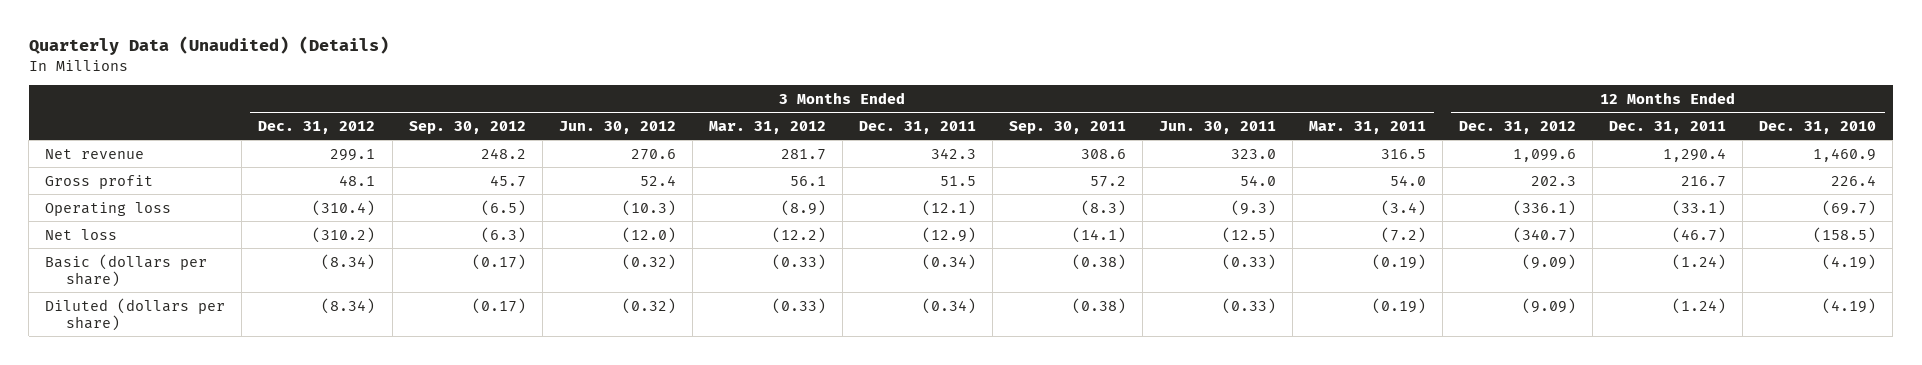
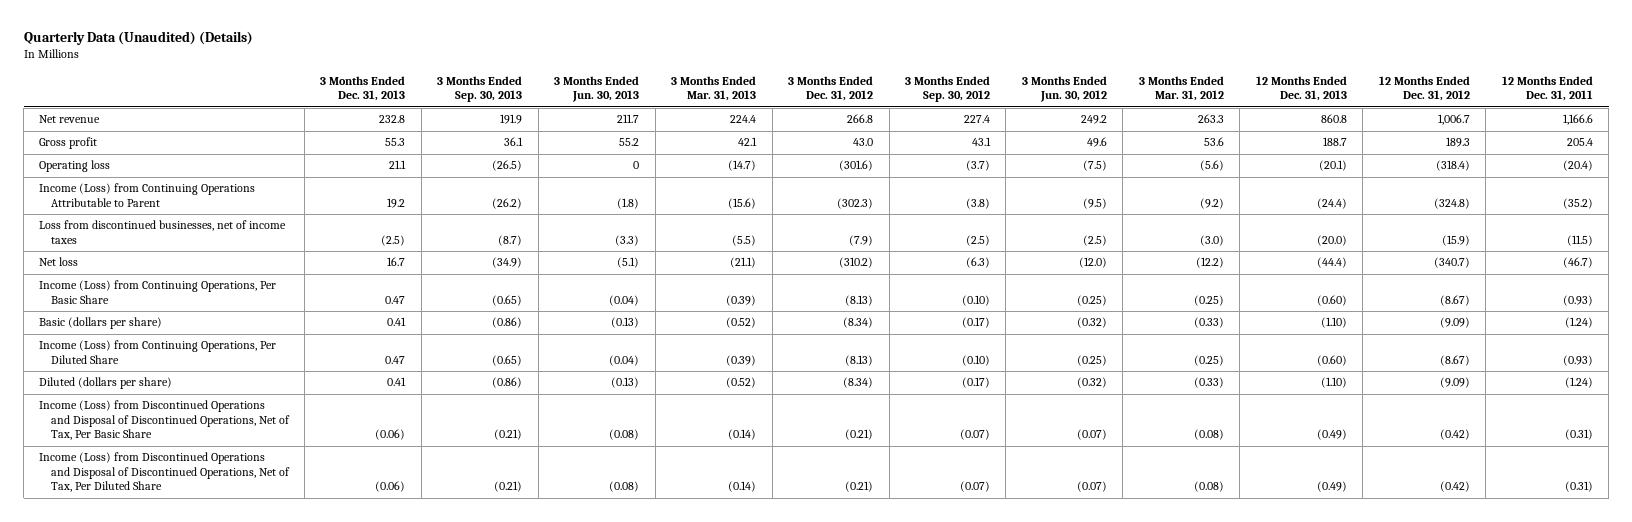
- | 3 Months Ended Dec. 31, 2012 | 3 Months Ended Sep. 30, 2012 | 3 Months Ended Jun. 30, 2012 | 3 Months Ended Mar. 31, 2012 | 3 Months Ended Dec. 31, 2011 | 3 Months Ended Sep. 30, 2011 | 3 Months Ended Jun. 30, 2011 | 3 Months Ended Mar. 31, 2011 | 12 Months Ended Dec. 31, 2012 | 12 Months Ended Dec. 31, 2011 | 12 Months Ended Dec. 31, 2010
+ | 3 Months Ended Dec. 31, 2013 | 3 Months Ended Sep. 30, 2013 | 3 Months Ended Jun. 30, 2013 | 3 Months Ended Mar. 31, 2013 | 3 Months Ended Dec. 31, 2012 | 3 Months Ended Sep. 30, 2012 | 3 Months Ended Jun. 30, 2012 | 3 Months Ended Mar. 31, 2012 | 12 Months Ended Dec. 31, 2013 | 12 Months Ended Dec. 31, 2012 | 12 Months Ended Dec. 31, 2011
- Net revenue | 299.1 | 248.2 | 270.6 | 281.7 | 342.3 | 308.6 | 323.0 | 316.5 | 1,099.6 | 1,290.4 | 1,460.9
- Gross profit | 48.1 | 45.7 | 52.4 | 56.1 | 51.5 | 57.2 | 54.0 | 54.0 | 202.3 | 216.7 | 226.4
- Operating loss | (310.4) | (6.5) | (10.3) | (8.9) | (12.1) | (8.3) | (9.3) | (3.4) | (336.1) | (33.1) | (69.7)
+ Net revenue | 232.8 | 191.9 | 211.7 | 224.4 | 266.8 | 227.4 | 249.2 | 263.3 | 860.8 | 1,006.7 | 1,166.6
+ Gross profit | 55.3 | 36.1 | 55.2 | 42.1 | 43.0 | 43.1 | 49.6 | 53.6 | 188.7 | 189.3 | 205.4
+ Operating loss | 21.1 | (26.5) | 0 | (14.7) | (301.6) | (3.7) | (7.5) | (5.6) | (20.1) | (318.4) | (20.4)
+ Income (Loss) from Continuing Operations Attributable to Parent | 19.2 | (26.2) | (1.8) | (15.6) | (302.3) | (3.8) | (9.5) | (9.2) | (24.4) | (324.8) | (35.2)
+ Loss from discontinued businesses, net of income taxes | (2.5) | (8.7) | (3.3) | (5.5) | (7.9) | (2.5) | (2.5) | (3.0) | (20.0) | (15.9) | (11.5)
+ Income (Loss) from Continuing Operations, Per Basic Share | 0.47 | (0.65) | (0.04) | (0.39) | (8.13) | (0.10) | (0.25) | (0.25) | (0.60) | (8.67) | (0.93)
+ Income (Loss) from Continuing Operations, Per Diluted Share | 0.47 | (0.65) | (0.04) | (0.39) | (8.13) | (0.10) | (0.25) | (0.25) | (0.60) | (8.67) | (0.93)
+ Income (Loss) from Discontinued Operations and Disposal of Discontinued Operations, Net of Tax, Per Basic Share | (0.06) | (0.21) | (0.08) | (0.14) | (0.21) | (0.07) | (0.07) | (0.08) | (0.49) | (0.42) | (0.31)
+ Income (Loss) from Discontinued Operations and Disposal of Discontinued Operations, Net of Tax, Per Diluted Share | (0.06) | (0.21) | (0.08) | (0.14) | (0.21) | (0.07) | (0.07) | (0.08) | (0.49) | (0.42) | (0.31)

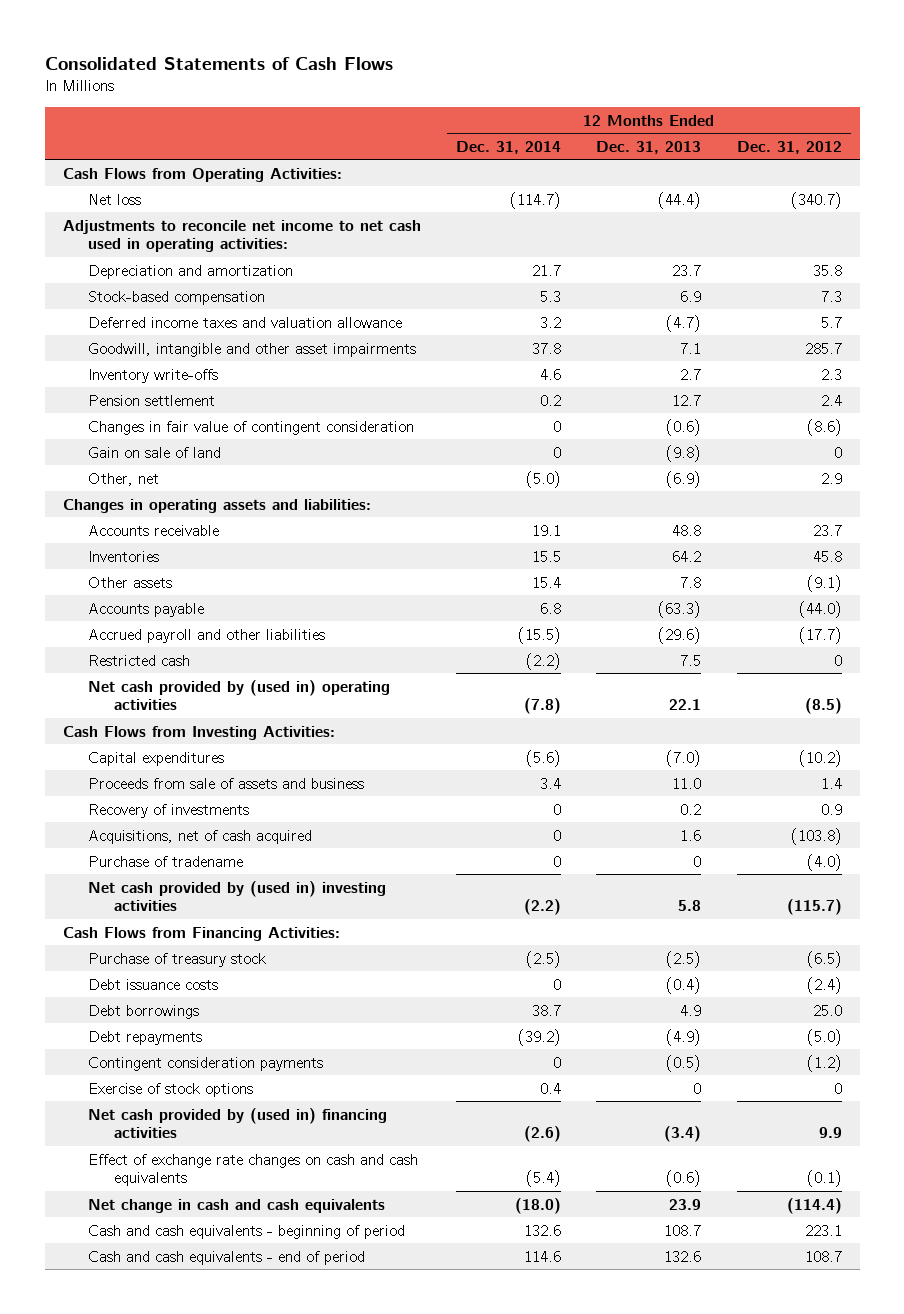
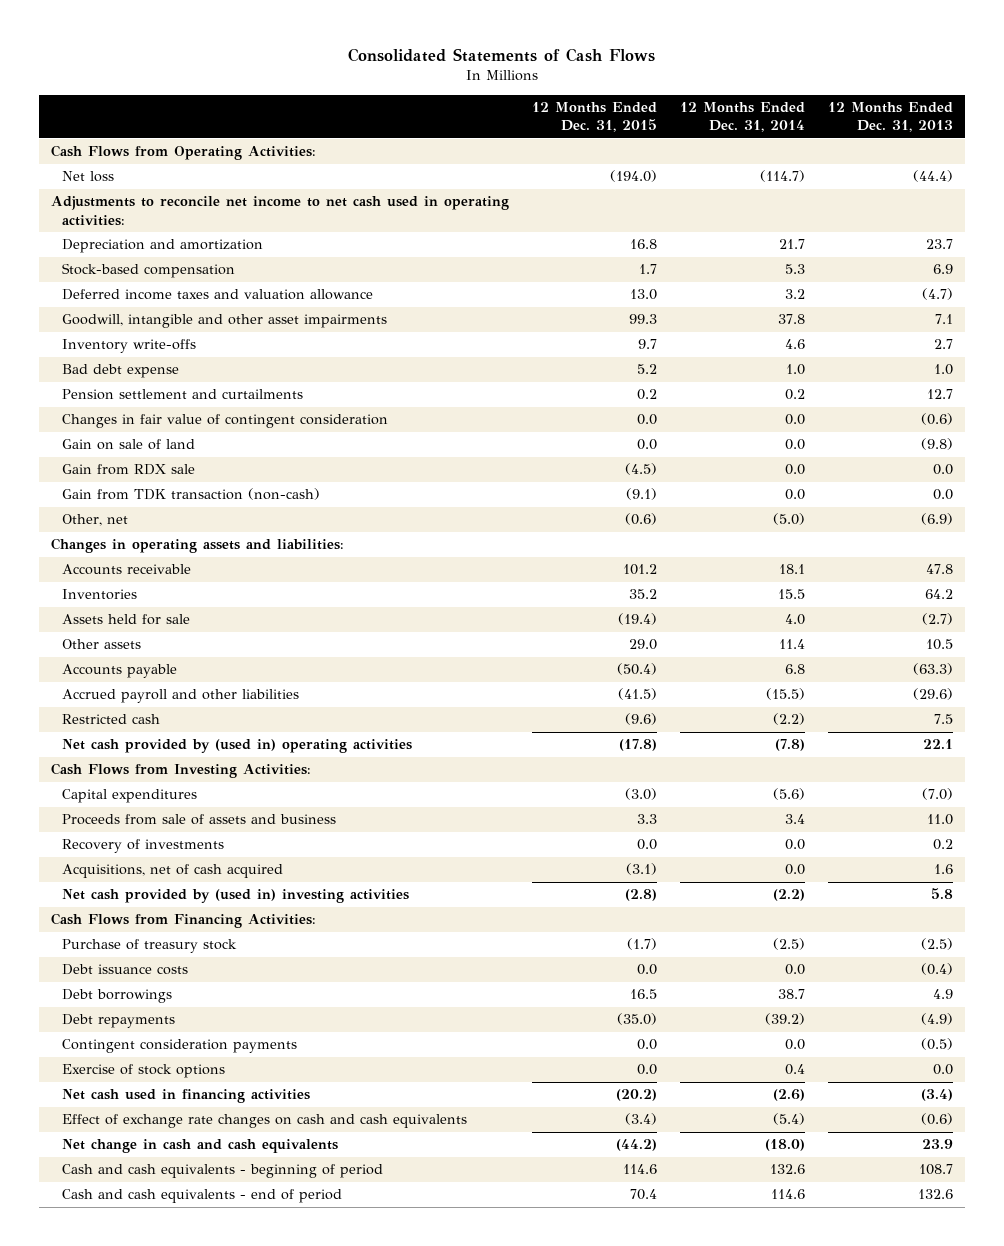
- | 12 Months Ended Dec. 31, 2014 | 12 Months Ended Dec. 31, 2013 | 12 Months Ended Dec. 31, 2012
+ | 12 Months Ended Dec. 31, 2015 | 12 Months Ended Dec. 31, 2014 | 12 Months Ended Dec. 31, 2013
- Pension settlement | 0.2 | 12.7 | 2.4
- Changes in fair value of contingent consideration | 0 | (0.6) | (8.6)
- Gain on sale of land | 0 | (9.8) | 0
+ Bad debt expense | 5.2 | 1.0 | 1.0
+ Pension settlement and curtailments | 0.2 | 0.2 | 12.7
+ Changes in fair value of contingent consideration | 0.0 | 0.0 | (0.6)
+ Gain on sale of land | 0.0 | 0.0 | (9.8)
+ Gain from RDX sale | (4.5) | 0.0 | 0.0
+ Gain from TDK transaction (non-cash) | (9.1) | 0.0 | 0.0
- Accounts receivable | 19.1 | 48.8 | 23.7
+ Accounts receivable | 101.2 | 18.1 | 47.8
- Other assets | 15.4 | 7.8 | (9.1)
+ Assets held for sale | (19.4) | 4.0 | (2.7)
+ Other assets | 29.0 | 11.4 | 10.5
- Recovery of investments | 0 | 0.2 | 0.9
- Acquisitions, net of cash acquired | 0 | 1.6 | (103.8)
- Purchase of tradename | 0 | 0 | (4.0)
+ Recovery of investments | 0.0 | 0.0 | 0.2
+ Acquisitions, net of cash acquired | (3.1) | 0.0 | 1.6
- Debt issuance costs | 0 | (0.4) | (2.4)
+ Debt issuance costs | 0.0 | 0.0 | (0.4)
- Contingent consideration payments | 0 | (0.5) | (1.2)
- Exercise of stock options | 0.4 | 0 | 0
- Net cash provided by (used in) financing activities | (2.6) | (3.4) | 9.9
+ Contingent consideration payments | 0.0 | 0.0 | (0.5)
+ Exercise of stock options | 0.0 | 0.4 | 0.0
+ Net cash used in financing activities | (20.2) | (2.6) | (3.4)

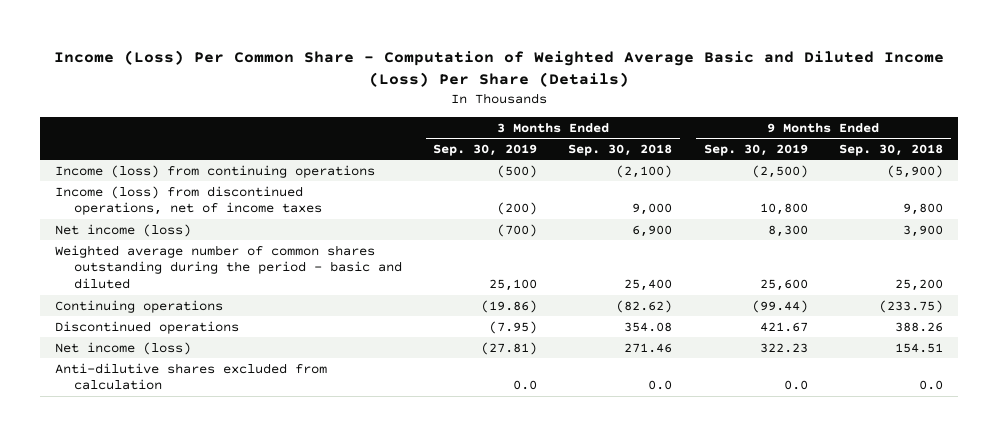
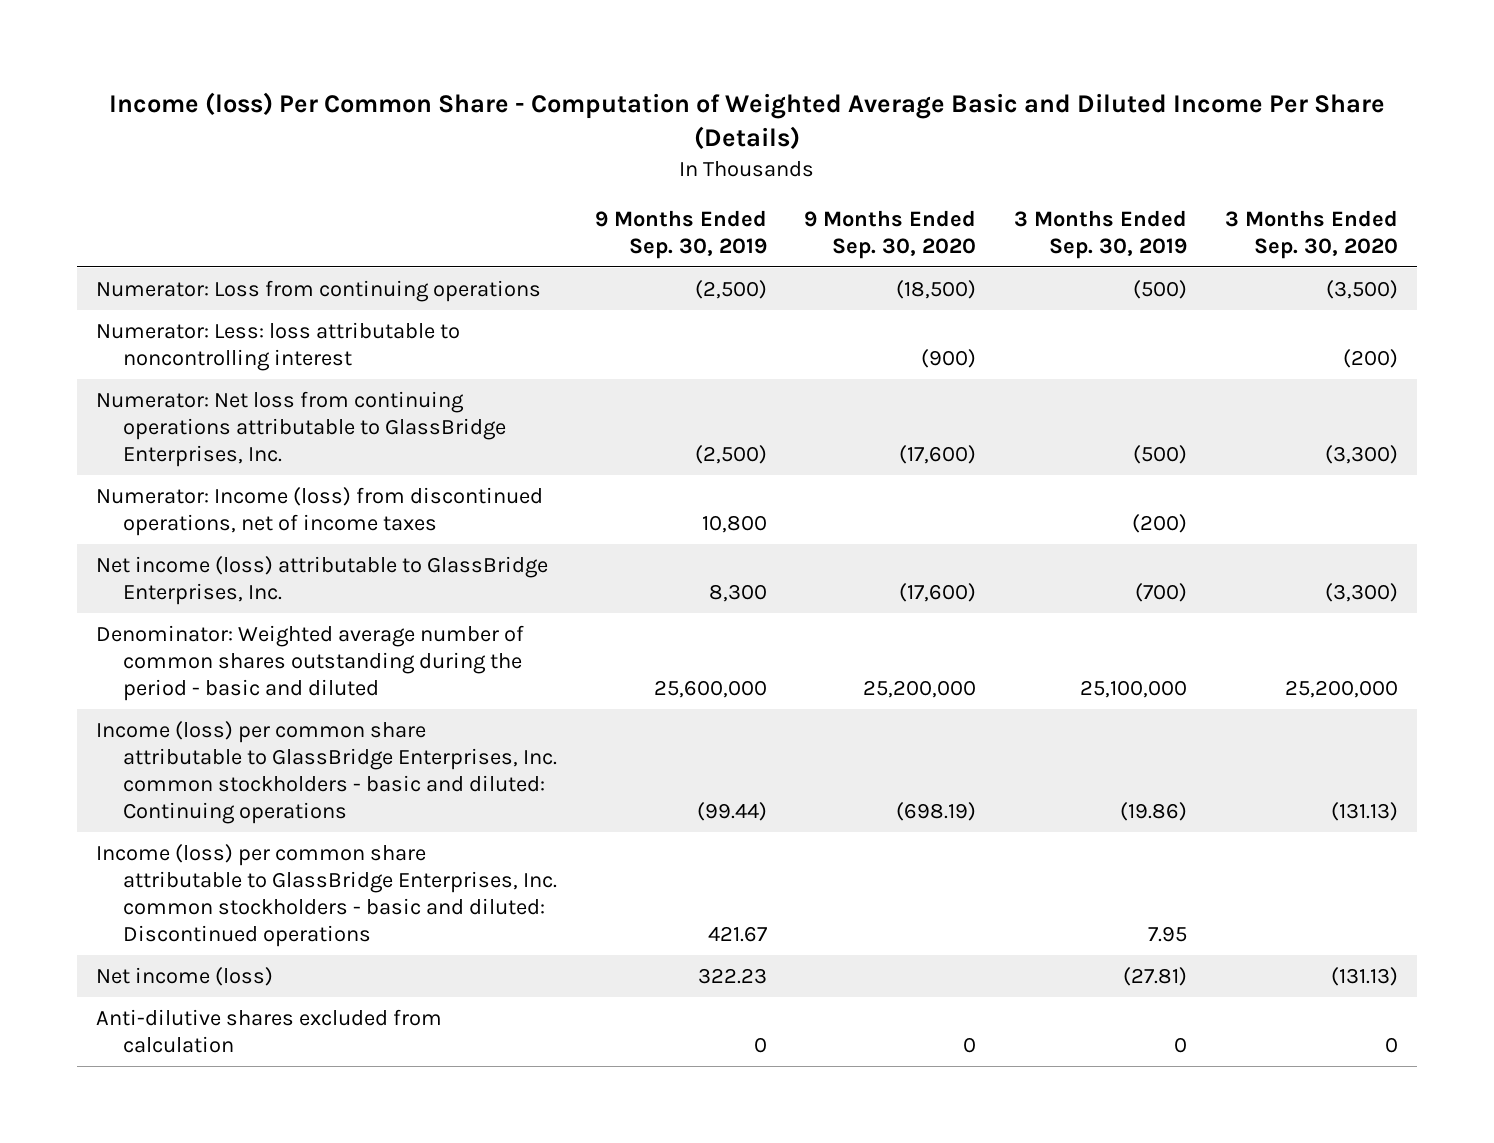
- Income (Loss) Per Common Share - Computation of Weighted Average Basic and Diluted Income (Loss) Per Share (Details)
+ Income (loss) Per Common Share - Computation of Weighted Average Basic and Diluted Income Per Share (Details)
- | 3 Months Ended Sep. 30, 2019 | 3 Months Ended Sep. 30, 2018 | 9 Months Ended Sep. 30, 2019 | 9 Months Ended Sep. 30, 2018
+ | 9 Months Ended Sep. 30, 2019 | 9 Months Ended Sep. 30, 2020 | 3 Months Ended Sep. 30, 2019 | 3 Months Ended Sep. 30, 2020
- Income (loss) from continuing operations | (500) | (2,100) | (2,500) | (5,900)
- Income (loss) from discontinued operations, net of income taxes | (200) | 9,000 | 10,800 | 9,800
- Net income (loss) | (700) | 6,900 | 8,300 | 3,900
- Weighted average number of common shares outstanding during the period - basic and diluted | 25,100 | 25,400 | 25,600 | 25,200
- Continuing operations | (19.86) | (82.62) | (99.44) | (233.75)
- Discontinued operations | (7.95) | 354.08 | 421.67 | 388.26
+ Numerator: Loss from continuing operations | (2,500) | (18,500) | (500) | (3,500)
+ Numerator: Less: loss attributable to noncontrolling interest | | (900) | | (200)
+ Numerator: Net loss from continuing operations attributable to GlassBridge Enterprises, Inc. | (2,500) | (17,600) | (500) | (3,300)
+ Numerator: Income (loss) from discontinued operations, net of income taxes | 10,800 | | (200) |
+ Net income (loss) attributable to GlassBridge Enterprises, Inc. | 8,300 | (17,600) | (700) | (3,300)
+ Denominator: Weighted average number of common shares outstanding during the period - basic and diluted | 25,600,000 | 25,200,000 | 25,100,000 | 25,200,000
+ Income (loss) per common share attributable to GlassBridge Enterprises, Inc. common stockholders - basic and diluted: Continuing operations | (99.44) | (698.19) | (19.86) | (131.13)
+ Income (loss) per common share attributable to GlassBridge Enterprises, Inc. common stockholders - basic and diluted: Discontinued operations | 421.67 | | 7.95 |
- Anti-dilutive shares excluded from calculation | 0.0 | 0.0 | 0.0 | 0.0
+ Anti-dilutive shares excluded from calculation | 0 | 0 | 0 | 0

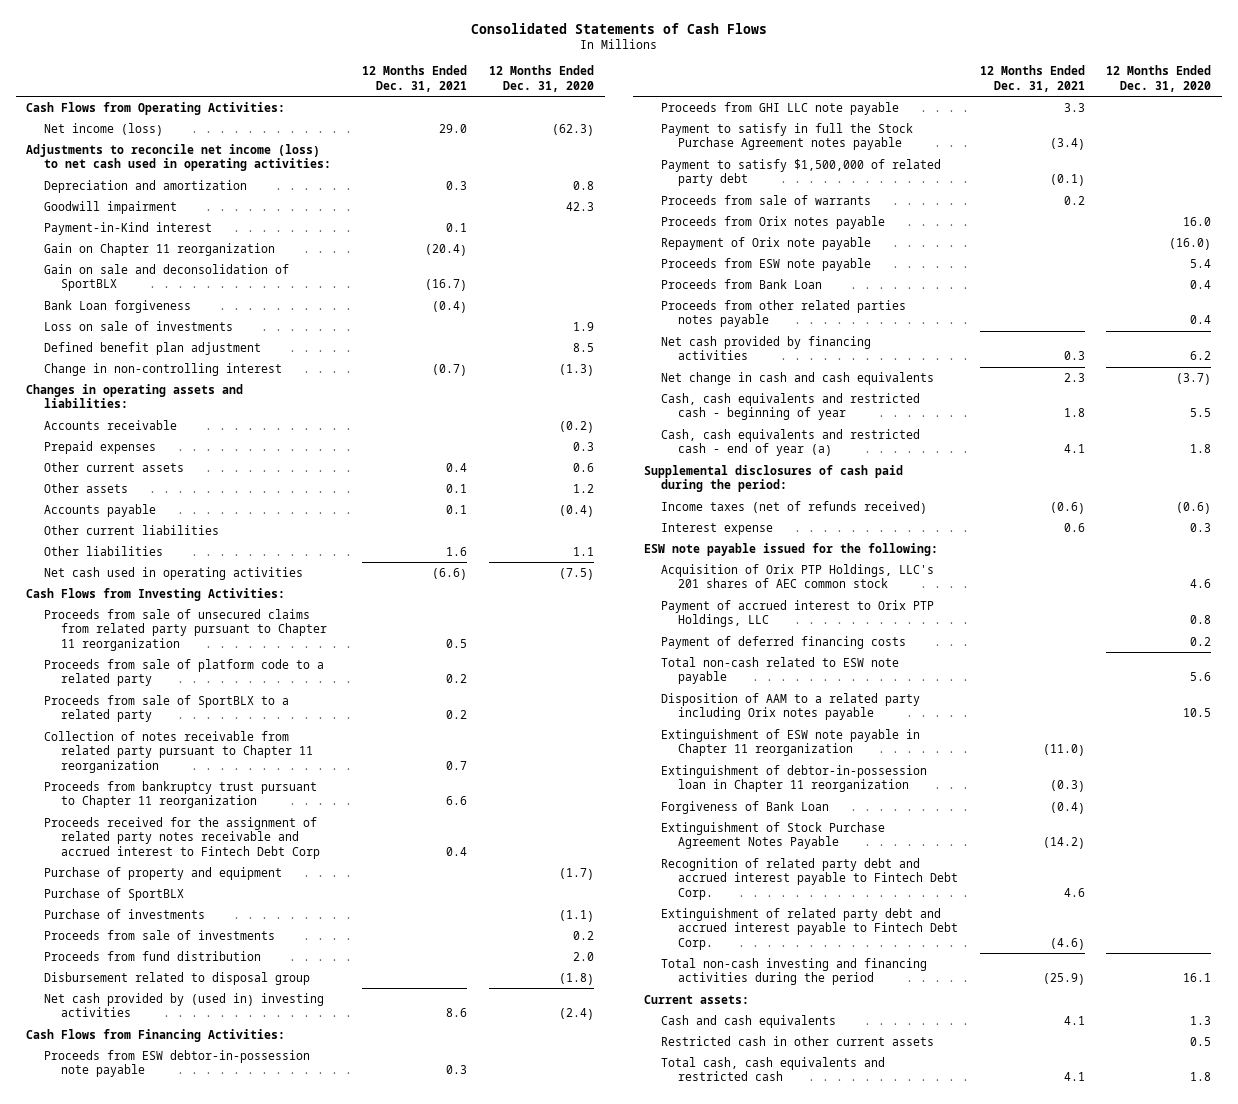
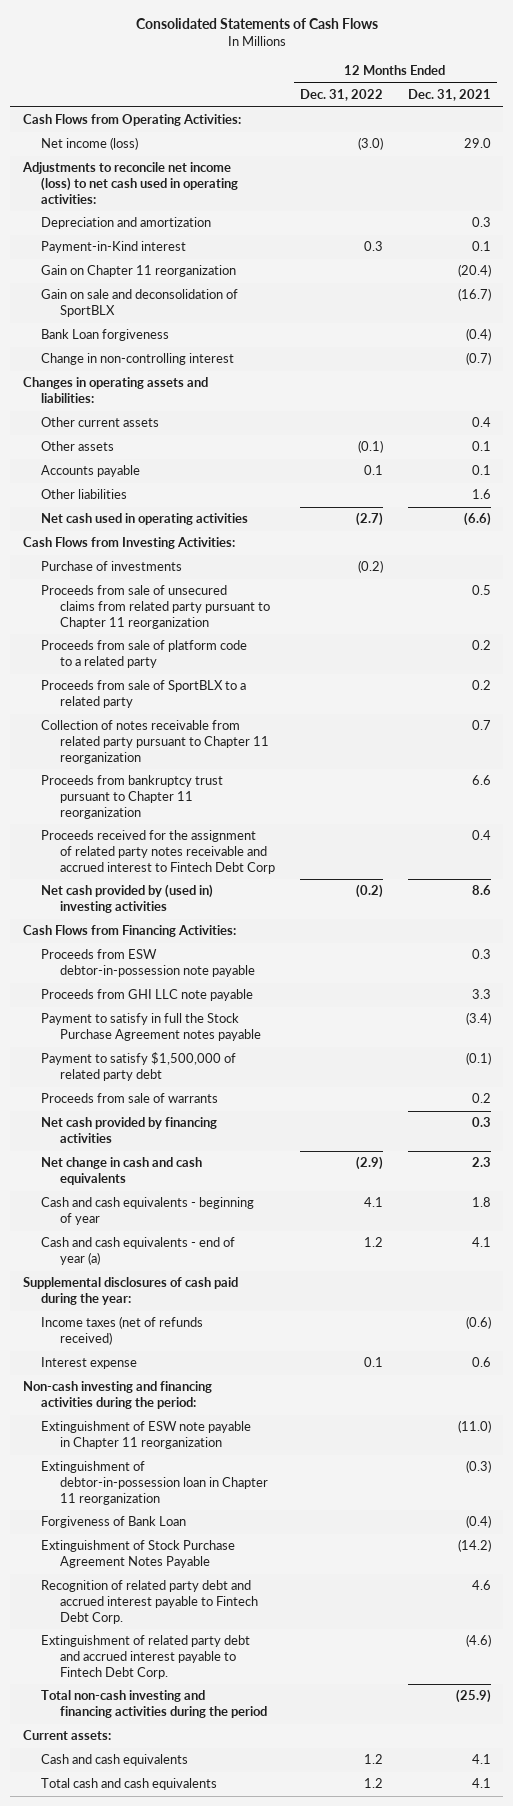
- | 12 Months Ended Dec. 31, 2021 | 12 Months Ended Dec. 31, 2020
+ | 12 Months Ended Dec. 31, 2022 | 12 Months Ended Dec. 31, 2021
- Goodwill impairment | | 42.3
- Loss on sale of investments | | 1.9
- Defined benefit plan adjustment | | 8.5
- Accounts receivable | | (0.2)
- Prepaid expenses | | 0.3
- Other current liabilities
moved up: Purchase of investments | (0.2) |
- Purchase of property and equipment | | (1.7)
- Purchase of SportBLX
- Proceeds from sale of investments | | 0.2
- Proceeds from fund distribution | | 2.0
- Disbursement related to disposal group | | (1.8)
- Proceeds from Orix notes payable | | 16.0
- Repayment of Orix note payable | | (16.0)
- Proceeds from ESW note payable | | 5.4
- Proceeds from Bank Loan | | 0.4
- Proceeds from other related parties notes payable | | 0.4
- Cash, cash equivalents and restricted cash - beginning of year | 1.8 | 5.5
- Cash, cash equivalents and restricted cash - end of year (a) | 4.1 | 1.8
- Supplemental disclosures of cash paid during the period:
+ Cash and cash equivalents - beginning of year | 4.1 | 1.8
+ Cash and cash equivalents - end of year (a) | 1.2 | 4.1
+ Supplemental disclosures of cash paid during the year:
- ESW note payable issued for the following:
- Acquisition of Orix PTP Holdings, LLC's 201 shares of AEC common stock | | 4.6
- Payment of accrued interest to Orix PTP Holdings, LLC | | 0.8
- Payment of deferred financing costs | | 0.2
- Total non-cash related to ESW note payable | | 5.6
- Disposition of AAM to a related party including Orix notes payable | | 10.5
+ Non-cash investing and financing activities during the period:
- Restricted cash in other current assets | | 0.5
- Total cash, cash equivalents and restricted cash | 4.1 | 1.8
+ Total cash and cash equivalents | 1.2 | 4.1

